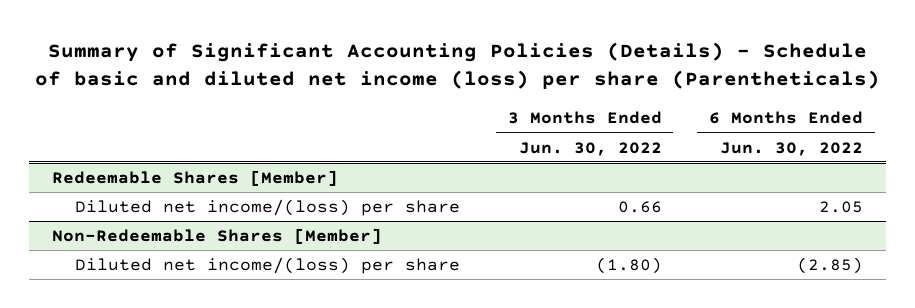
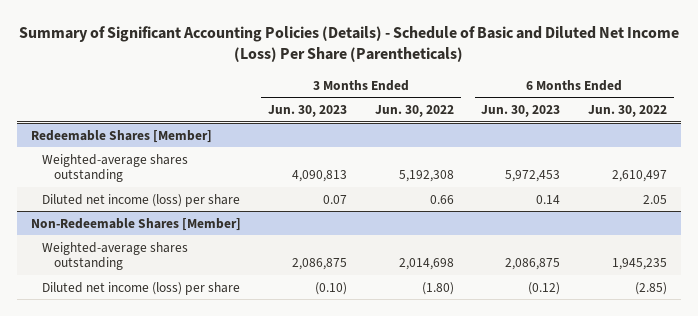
- Summary of Significant Accounting Policies (Details) - Schedule of basic and diluted net income (loss) per share (Parentheticals)
+ Summary of Significant Accounting Policies (Details) - Schedule of Basic and Diluted Net Income (Loss) Per Share (Parentheticals)
- | 3 Months Ended Jun. 30, 2022 | 6 Months Ended Jun. 30, 2022
+ | 3 Months Ended Jun. 30, 2023 | 3 Months Ended Jun. 30, 2022 | 6 Months Ended Jun. 30, 2023 | 6 Months Ended Jun. 30, 2022
@ Redeemable Shares [Member]
- Diluted net income/(loss) per share | 0.66 | 2.05
+ Weighted-average shares outstanding | 4,090,813 | 5,192,308 | 5,972,453 | 2,610,497
+ Diluted net income (loss) per share | 0.07 | 0.66 | 0.14 | 2.05
@ Non-Redeemable Shares [Member]
- Diluted net income/(loss) per share | (1.80) | (2.85)
+ Weighted-average shares outstanding | 2,086,875 | 2,014,698 | 2,086,875 | 1,945,235
+ Diluted net income (loss) per share | (0.10) | (1.80) | (0.12) | (2.85)

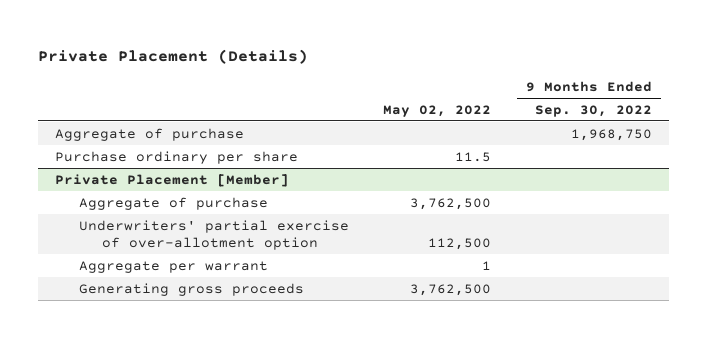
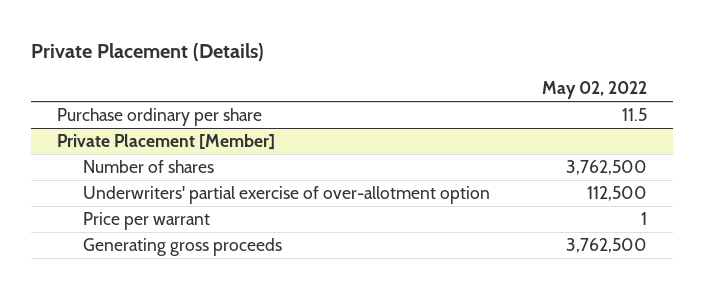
- | May 02, 2022 | 9 Months Ended Sep. 30, 2022
+ | May 02, 2022
- Aggregate of purchase | | 1,968,750
@ Private Placement [Member]
- Aggregate of purchase | 3,762,500 |
+ Number of shares | 3,762,500
- Aggregate per warrant | 1 |
+ Price per warrant | 1

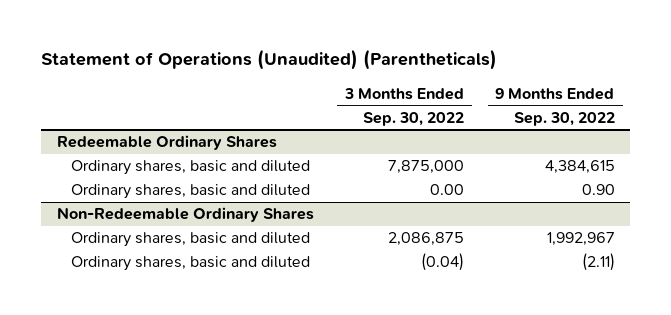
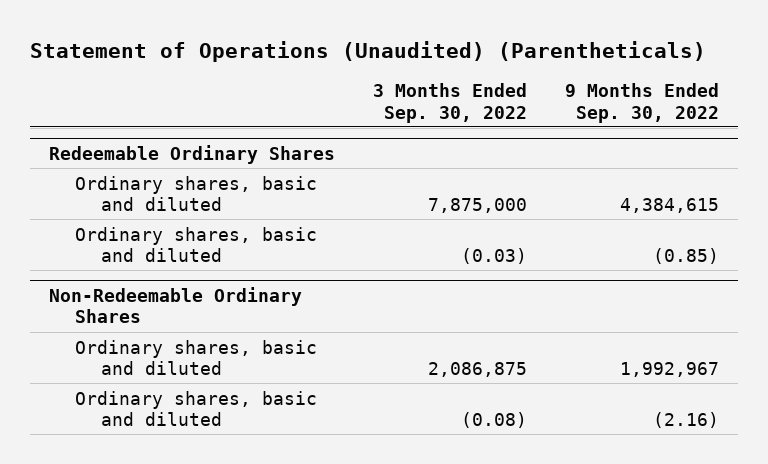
@ Redeemable Ordinary Shares
- Ordinary shares, basic and diluted | 0.00 | 0.90
+ Ordinary shares, basic and diluted | (0.03) | (0.85)
@ Non-Redeemable Ordinary Shares
- Ordinary shares, basic and diluted | (0.04) | (2.11)
+ Ordinary shares, basic and diluted | (0.08) | (2.16)

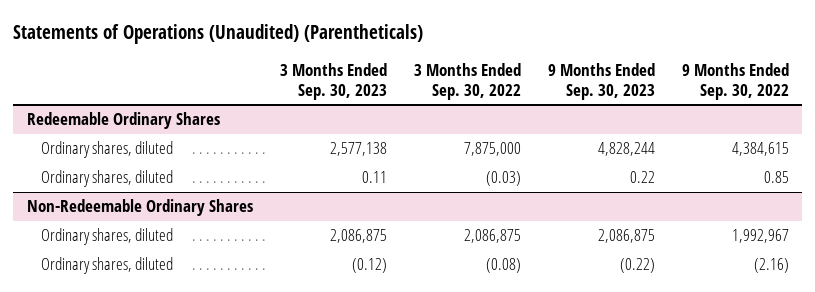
- Statement of Operations (Unaudited) (Parentheticals)
+ Statements of Operations (Unaudited) (Parentheticals)
- | 3 Months Ended Sep. 30, 2022 | 9 Months Ended Sep. 30, 2022
+ | 3 Months Ended Sep. 30, 2023 | 3 Months Ended Sep. 30, 2022 | 9 Months Ended Sep. 30, 2023 | 9 Months Ended Sep. 30, 2022
@ Redeemable Ordinary Shares
- Ordinary shares, basic and diluted | 7,875,000 | 4,384,615
- Ordinary shares, basic and diluted | (0.03) | (0.85)
+ Ordinary shares, diluted | 2,577,138 | 7,875,000 | 4,828,244 | 4,384,615
+ Ordinary shares, diluted | 0.11 | (0.03) | 0.22 | 0.85
@ Non-Redeemable Ordinary Shares
- Ordinary shares, basic and diluted | 2,086,875 | 1,992,967
- Ordinary shares, basic and diluted | (0.08) | (2.16)
+ Ordinary shares, diluted | 2,086,875 | 2,086,875 | 2,086,875 | 1,992,967
+ Ordinary shares, diluted | (0.12) | (0.08) | (0.22) | (2.16)

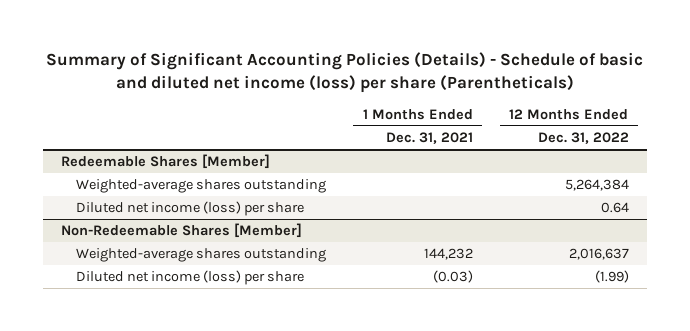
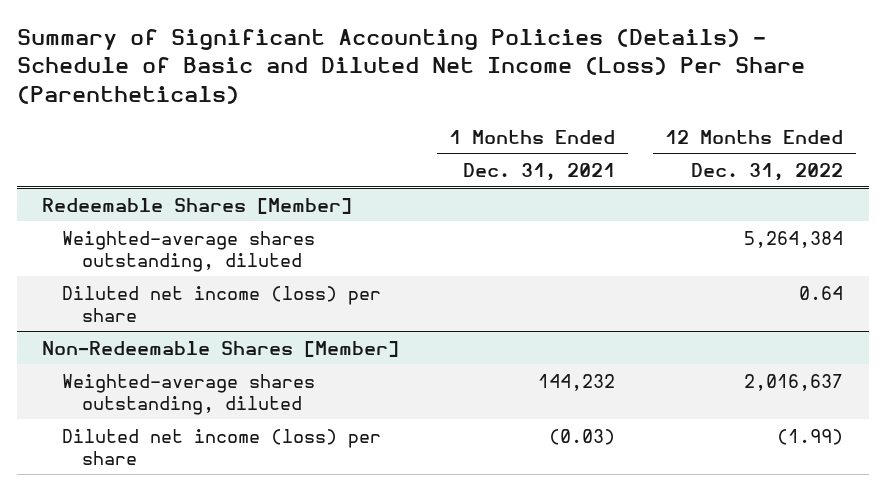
- Summary of Significant Accounting Policies (Details) - Schedule of basic and diluted net income (loss) per share (Parentheticals)
+ Summary of Significant Accounting Policies (Details) - Schedule of Basic and Diluted Net Income (Loss) Per Share (Parentheticals)
@ Redeemable Shares [Member]
- Weighted-average shares outstanding | | 5,264,384
+ Weighted-average shares outstanding, diluted | | 5,264,384
@ Non-Redeemable Shares [Member]
- Weighted-average shares outstanding | 144,232 | 2,016,637
+ Weighted-average shares outstanding, diluted | 144,232 | 2,016,637

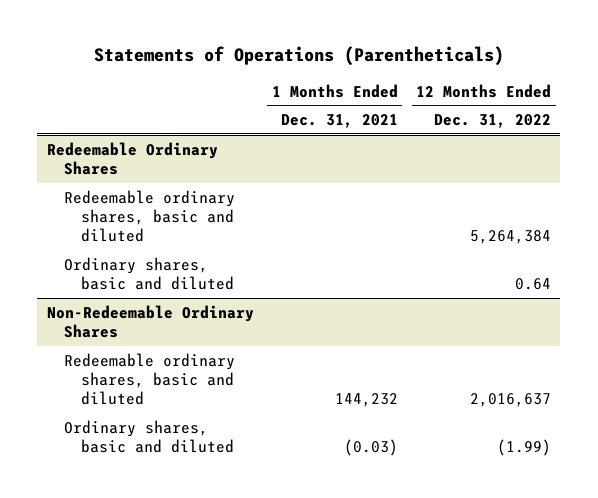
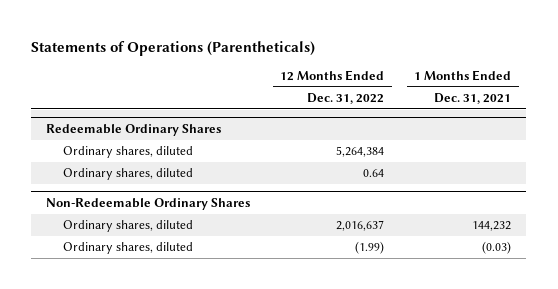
- | 1 Months Ended Dec. 31, 2021 | 12 Months Ended Dec. 31, 2022
+ | 12 Months Ended Dec. 31, 2022 | 1 Months Ended Dec. 31, 2021
@ Redeemable Ordinary Shares
- Redeemable ordinary shares, basic and diluted | | 5,264,384
- Ordinary shares, basic and diluted | | 0.64
+ Ordinary shares, diluted | 5,264,384 |
+ Ordinary shares, diluted | 0.64 |
@ Non-Redeemable Ordinary Shares
- Redeemable ordinary shares, basic and diluted | 144,232 | 2,016,637
- Ordinary shares, basic and diluted | (0.03) | (1.99)
+ Ordinary shares, diluted | 2,016,637 | 144,232
+ Ordinary shares, diluted | (1.99) | (0.03)

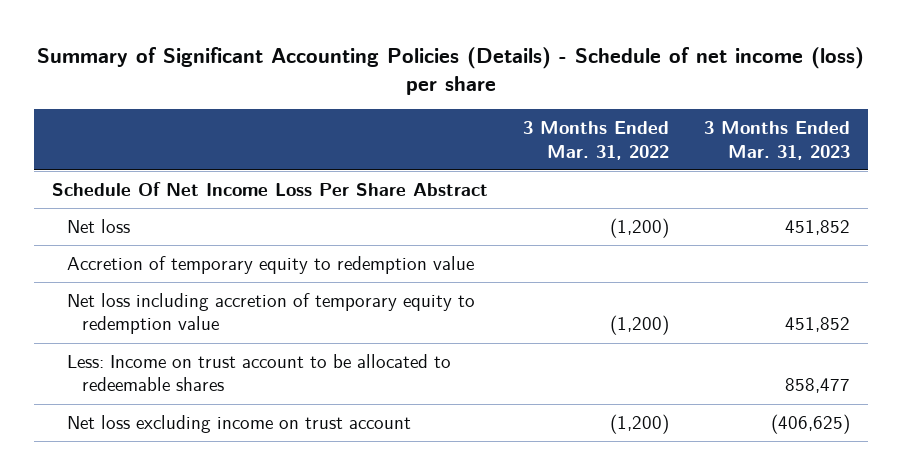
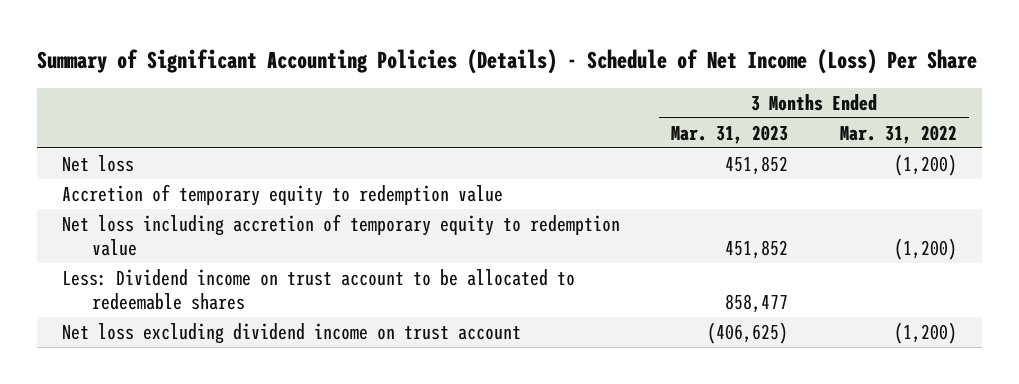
- Summary of Significant Accounting Policies (Details) - Schedule of net income (loss) per share
+ Summary of Significant Accounting Policies (Details) - Schedule of Net Income (Loss) Per Share
- | 3 Months Ended Mar. 31, 2022 | 3 Months Ended Mar. 31, 2023
+ | 3 Months Ended Mar. 31, 2023 | 3 Months Ended Mar. 31, 2022
- Schedule Of Net Income Loss Per Share Abstract
- Less: Income on trust account to be allocated to redeemable shares | | 858,477
- Net loss excluding income on trust account | (1,200) | (406,625)
+ Less: Dividend income on trust account to be allocated to redeemable shares | 858,477 |
+ Net loss excluding dividend income on trust account | (406,625) | (1,200)

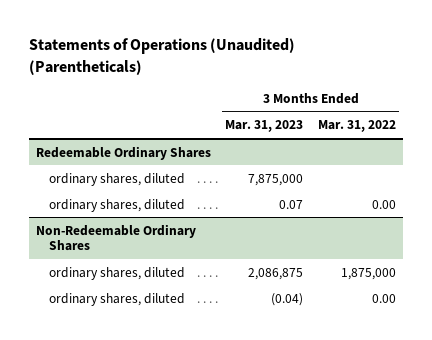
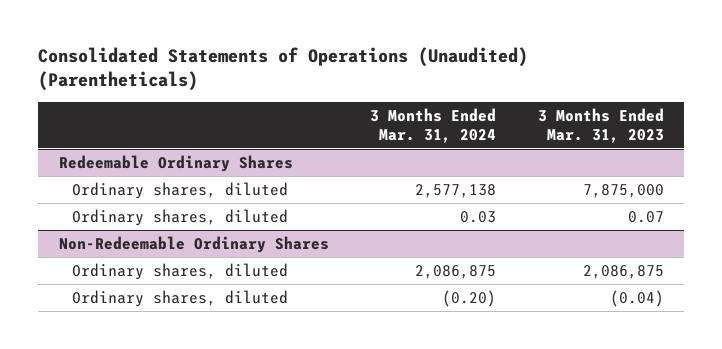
- Statements of Operations (Unaudited) (Parentheticals)
+ Consolidated Statements of Operations (Unaudited) (Parentheticals)
- | 3 Months Ended Mar. 31, 2023 | 3 Months Ended Mar. 31, 2022
+ | 3 Months Ended Mar. 31, 2024 | 3 Months Ended Mar. 31, 2023
@ Redeemable Ordinary Shares
- ordinary shares, diluted | 7,875,000 |
- ordinary shares, diluted | 0.07 | 0.00
+ Ordinary shares, diluted | 2,577,138 | 7,875,000
+ Ordinary shares, diluted | 0.03 | 0.07
@ Non-Redeemable Ordinary Shares
- ordinary shares, diluted | 2,086,875 | 1,875,000
- ordinary shares, diluted | (0.04) | 0.00
+ Ordinary shares, diluted | 2,086,875 | 2,086,875
+ Ordinary shares, diluted | (0.20) | (0.04)

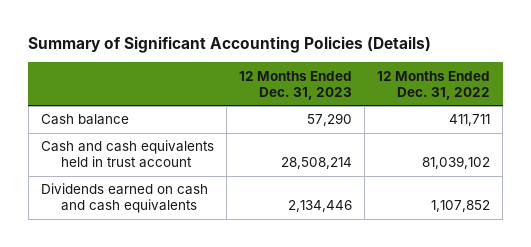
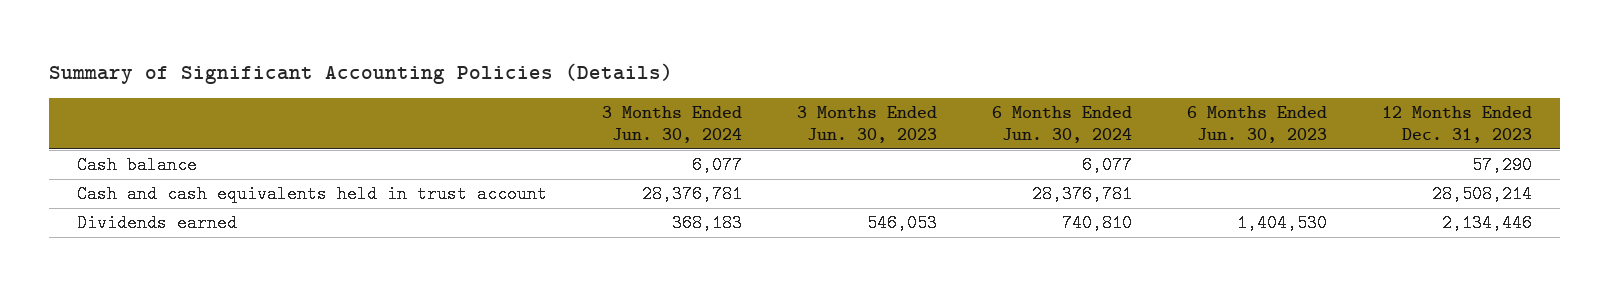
- | 12 Months Ended Dec. 31, 2023 | 12 Months Ended Dec. 31, 2022
+ | 3 Months Ended Jun. 30, 2024 | 3 Months Ended Jun. 30, 2023 | 6 Months Ended Jun. 30, 2024 | 6 Months Ended Jun. 30, 2023 | 12 Months Ended Dec. 31, 2023
- Dividends earned on cash and cash equivalents | 2,134,446 | 1,107,852
+ Dividends earned | 368,183 | 546,053 | 740,810 | 1,404,530 | 2,134,446

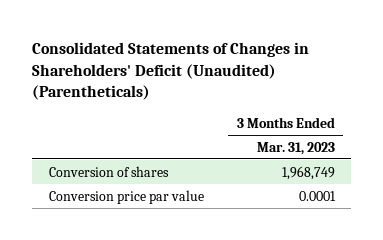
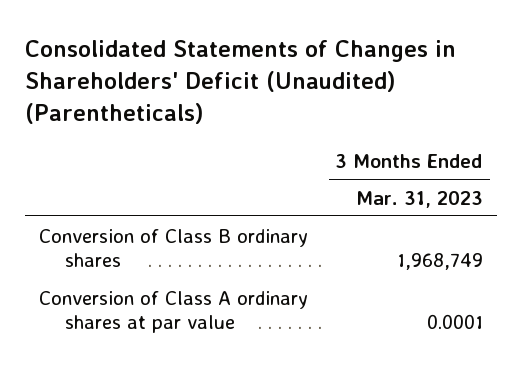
- Conversion of shares | 1,968,749
- Conversion price par value | 0.0001
+ Conversion of Class B ordinary shares | 1,968,749
+ Conversion of Class A ordinary shares at par value | 0.0001

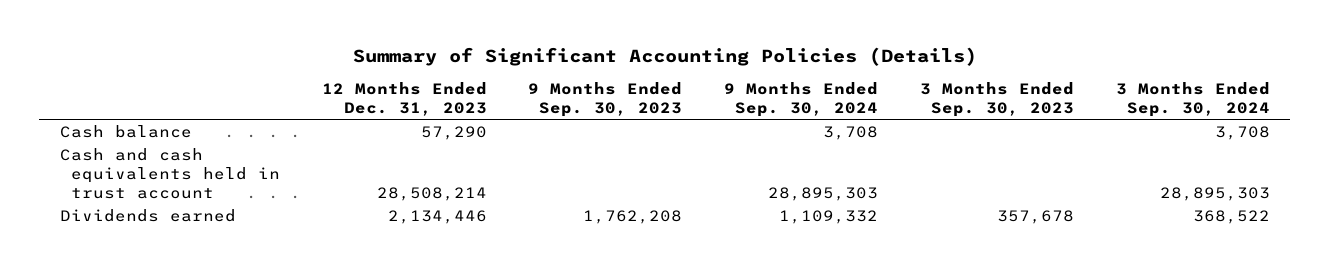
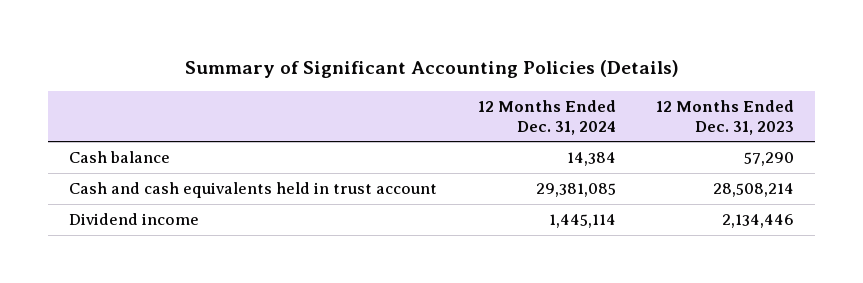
- | 12 Months Ended Dec. 31, 2023 | 9 Months Ended Sep. 30, 2023 | 9 Months Ended Sep. 30, 2024 | 3 Months Ended Sep. 30, 2023 | 3 Months Ended Sep. 30, 2024
+ | 12 Months Ended Dec. 31, 2024 | 12 Months Ended Dec. 31, 2023
- Dividends earned | 2,134,446 | 1,762,208 | 1,109,332 | 357,678 | 368,522
+ Dividend income | 1,445,114 | 2,134,446

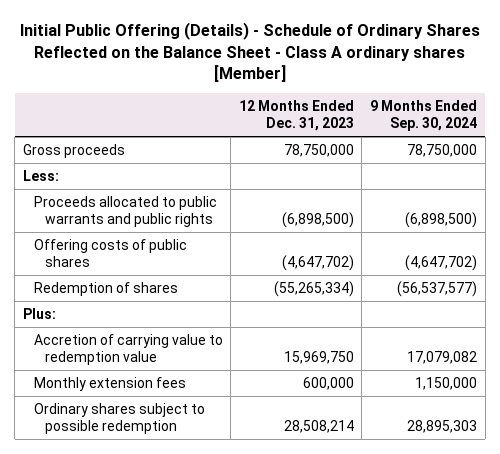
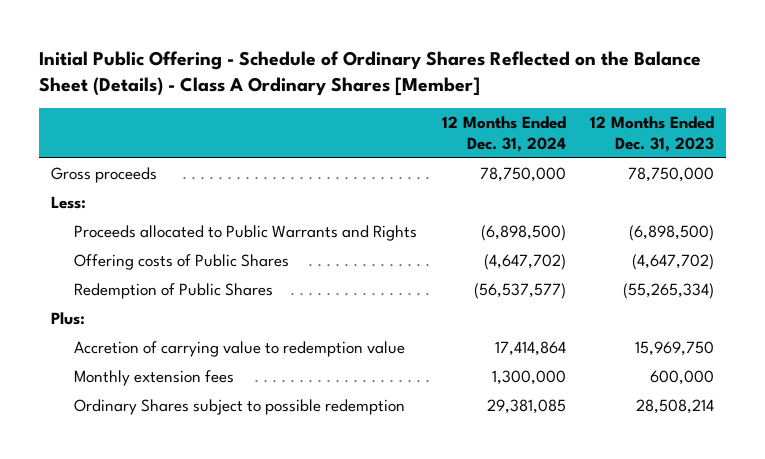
- Initial Public Offering (Details) - Schedule of Ordinary Shares Reflected on the Balance Sheet - Class A ordinary shares [Member]
+ Initial Public Offering - Schedule of Ordinary Shares Reflected on the Balance Sheet (Details) - Class A Ordinary Shares [Member]
- | 12 Months Ended Dec. 31, 2023 | 9 Months Ended Sep. 30, 2024
+ | 12 Months Ended Dec. 31, 2024 | 12 Months Ended Dec. 31, 2023
- Proceeds allocated to public warrants and public rights | (6,898,500) | (6,898,500)
- Offering costs of public shares | (4,647,702) | (4,647,702)
- Redemption of shares | (55,265,334) | (56,537,577)
+ Proceeds allocated to Public Warrants and Rights | (6,898,500) | (6,898,500)
+ Offering costs of Public Shares | (4,647,702) | (4,647,702)
+ Redemption of Public Shares | (56,537,577) | (55,265,334)
- Ordinary shares subject to possible redemption | 28,508,214 | 28,895,303
+ Ordinary Shares subject to possible redemption | 29,381,085 | 28,508,214

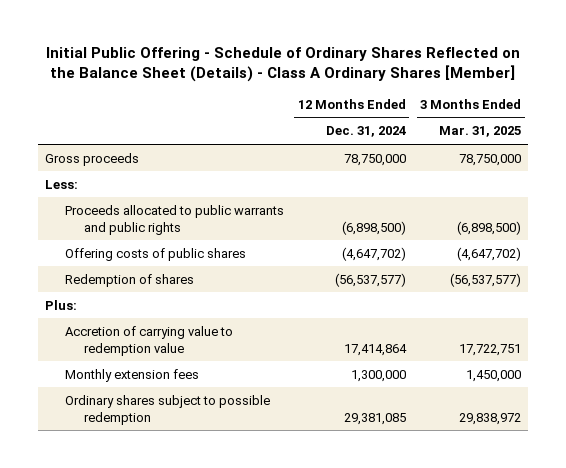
- | 12 Months Ended Dec. 31, 2024 | 12 Months Ended Dec. 31, 2023
+ | 12 Months Ended Dec. 31, 2024 | 3 Months Ended Mar. 31, 2025
- Proceeds allocated to Public Warrants and Rights | (6,898,500) | (6,898,500)
- Offering costs of Public Shares | (4,647,702) | (4,647,702)
- Redemption of Public Shares | (56,537,577) | (55,265,334)
+ Proceeds allocated to public warrants and public rights | (6,898,500) | (6,898,500)
+ Offering costs of public shares | (4,647,702) | (4,647,702)
+ Redemption of shares | (56,537,577) | (56,537,577)
- Ordinary Shares subject to possible redemption | 29,381,085 | 28,508,214
+ Ordinary shares subject to possible redemption | 29,381,085 | 29,838,972

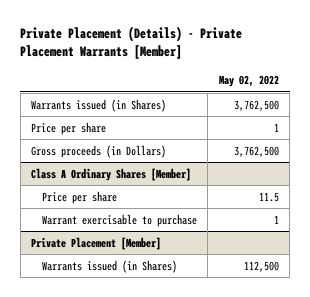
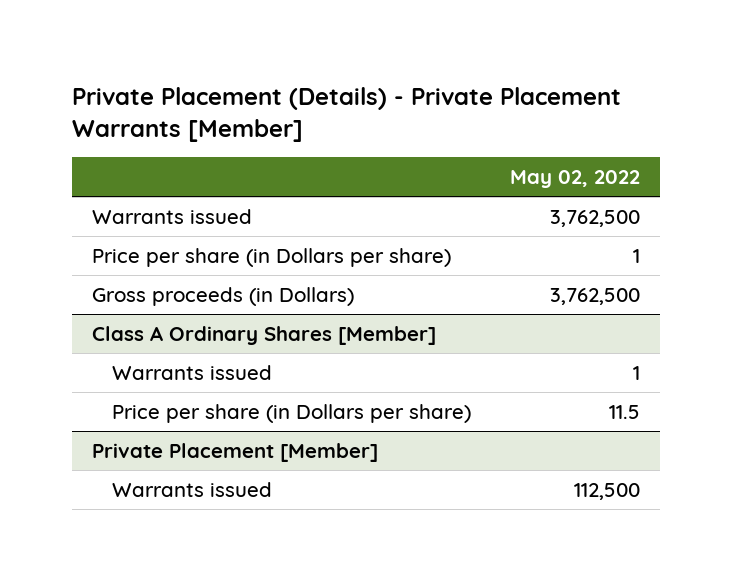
- Warrants issued (in Shares) | 3,762,500
- Price per share | 1
+ Warrants issued | 3,762,500
+ Price per share (in Dollars per share) | 1
@ Class A Ordinary Shares [Member]
- Price per share | 11.5
- Warrant exercisable to purchase | 1
+ Warrants issued | 1
+ Price per share (in Dollars per share) | 11.5
@ Private Placement [Member]
- Warrants issued (in Shares) | 112,500
+ Warrants issued | 112,500

